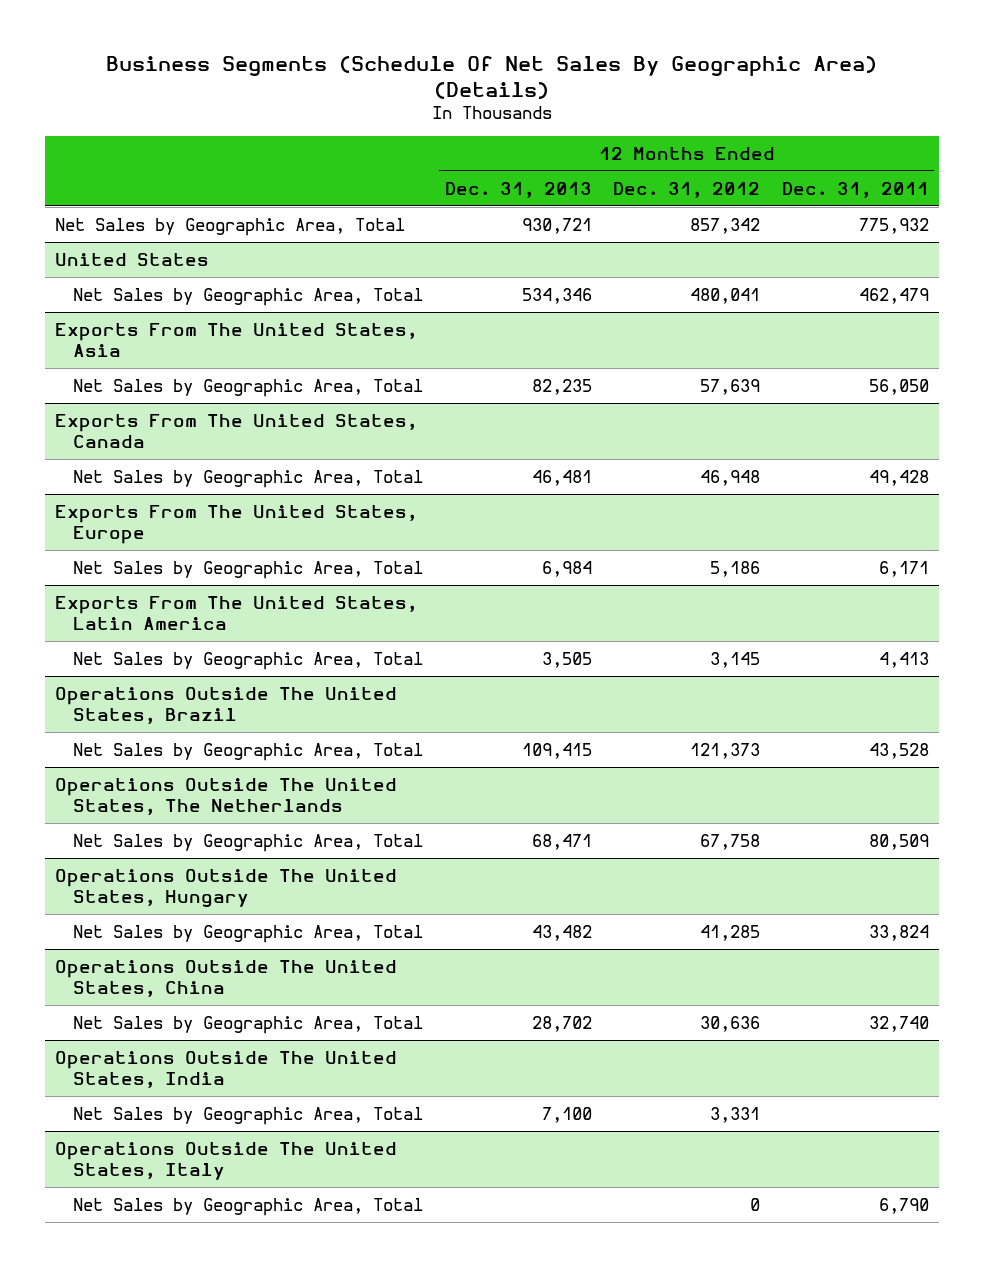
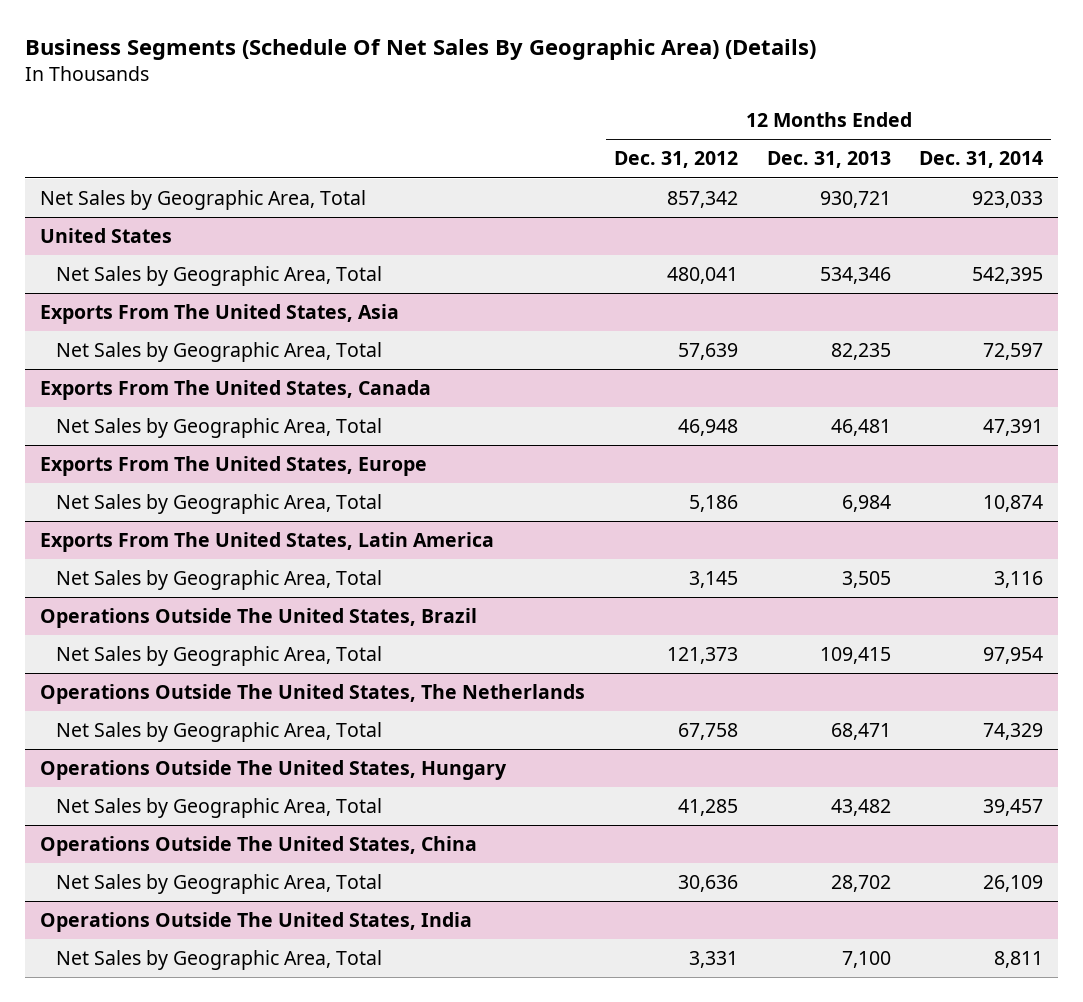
- | 12 Months Ended Dec. 31, 2013 | 12 Months Ended Dec. 31, 2012 | 12 Months Ended Dec. 31, 2011
+ | 12 Months Ended Dec. 31, 2012 | 12 Months Ended Dec. 31, 2013 | 12 Months Ended Dec. 31, 2014
- Operations Outside The United States, Italy
- Net Sales by Geographic Area, Total | | 0 | 6,790

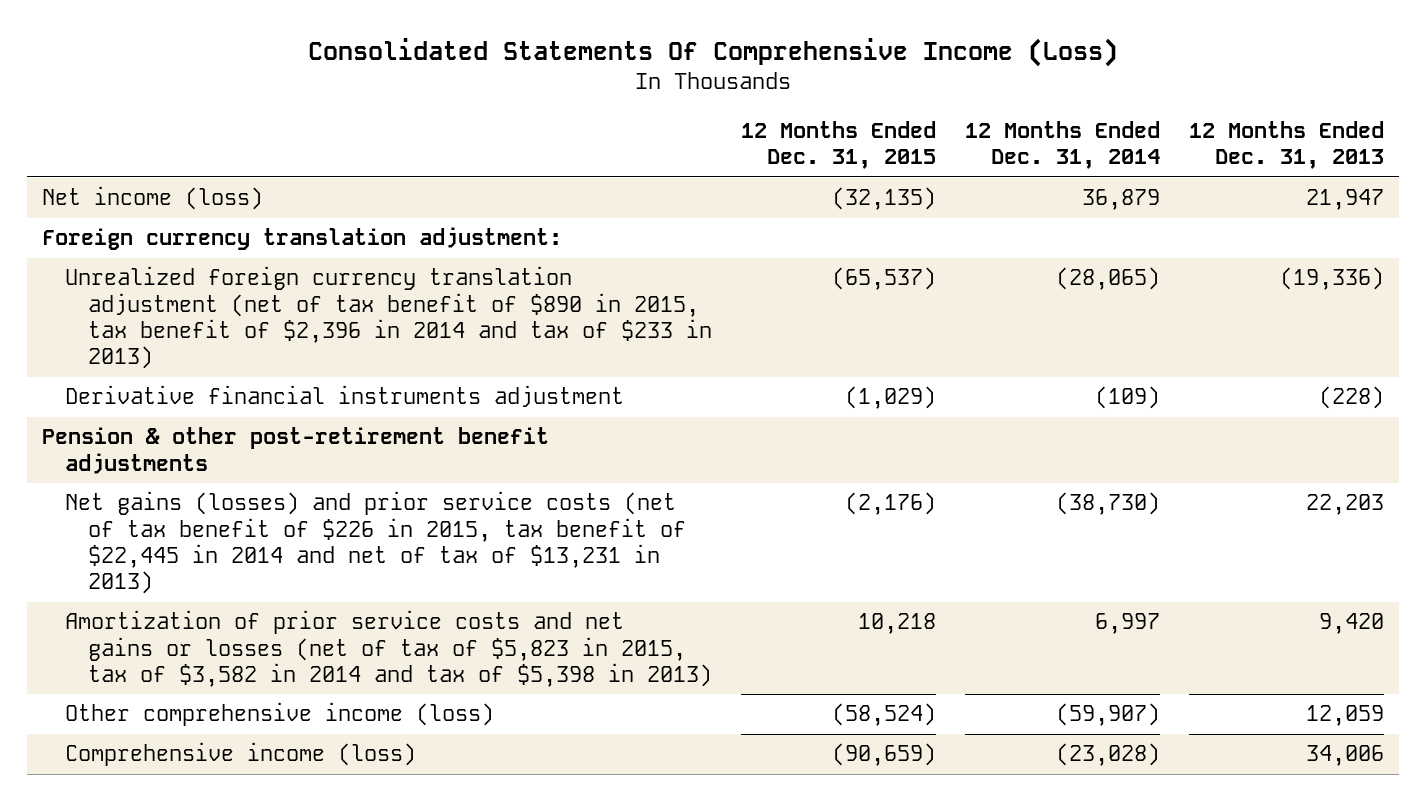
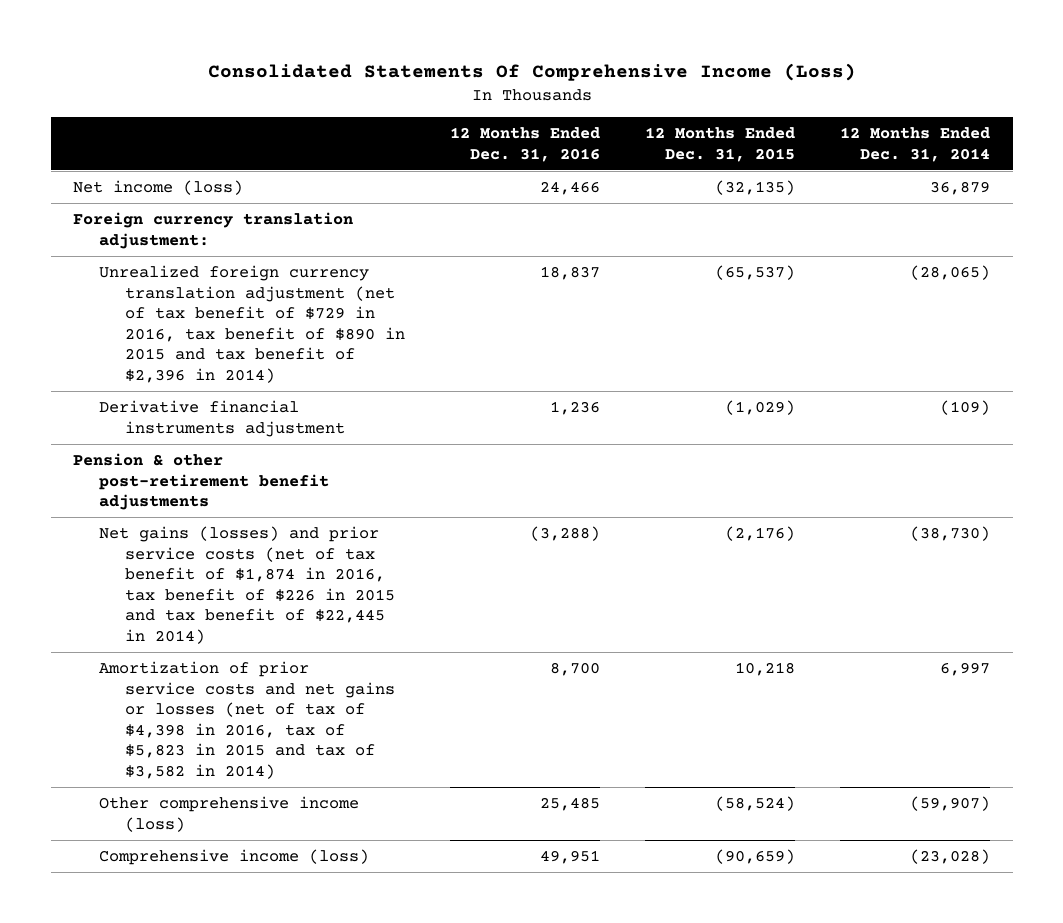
- | 12 Months Ended Dec. 31, 2015 | 12 Months Ended Dec. 31, 2014 | 12 Months Ended Dec. 31, 2013
+ | 12 Months Ended Dec. 31, 2016 | 12 Months Ended Dec. 31, 2015 | 12 Months Ended Dec. 31, 2014
- Unrealized foreign currency translation adjustment (net of tax benefit of $890 in 2015, tax benefit of $2,396 in 2014 and tax of $233 in 2013) | (65,537) | (28,065) | (19,336)
+ Unrealized foreign currency translation adjustment (net of tax benefit of $729 in 2016, tax benefit of $890 in 2015 and tax benefit of $2,396 in 2014) | 18,837 | (65,537) | (28,065)
- Net gains (losses) and prior service costs (net of tax benefit of $226 in 2015, tax benefit of $22,445 in 2014 and net of tax of $13,231 in 2013) | (2,176) | (38,730) | 22,203
- Amortization of prior service costs and net gains or losses (net of tax of $5,823 in 2015, tax of $3,582 in 2014 and tax of $5,398 in 2013) | 10,218 | 6,997 | 9,420
+ Net gains (losses) and prior service costs (net of tax benefit of $1,874 in 2016, tax benefit of $226 in 2015 and tax benefit of $22,445 in 2014) | (3,288) | (2,176) | (38,730)
+ Amortization of prior service costs and net gains or losses (net of tax of $4,398 in 2016, tax of $5,823 in 2015 and tax of $3,582 in 2014) | 8,700 | 10,218 | 6,997

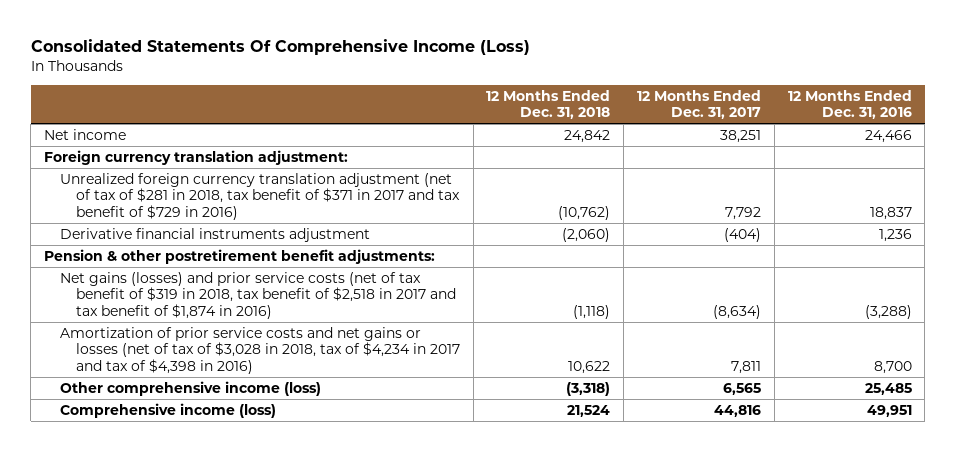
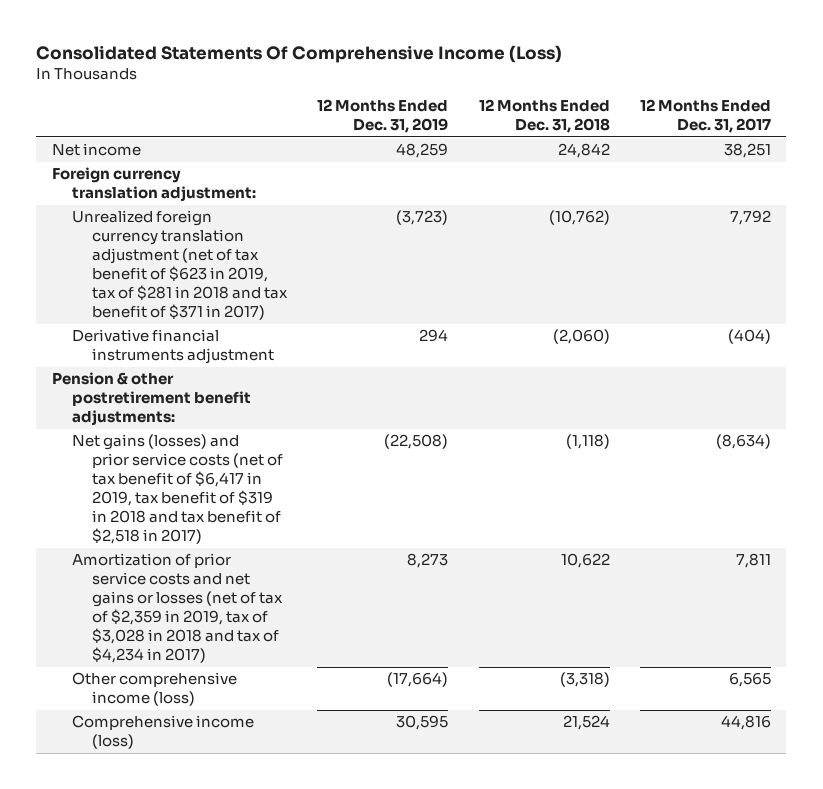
- | 12 Months Ended Dec. 31, 2018 | 12 Months Ended Dec. 31, 2017 | 12 Months Ended Dec. 31, 2016
+ | 12 Months Ended Dec. 31, 2019 | 12 Months Ended Dec. 31, 2018 | 12 Months Ended Dec. 31, 2017
- Unrealized foreign currency translation adjustment (net of tax of $281 in 2018, tax benefit of $371 in 2017 and tax benefit of $729 in 2016) | (10,762) | 7,792 | 18,837
+ Unrealized foreign currency translation adjustment (net of tax benefit of $623 in 2019, tax of $281 in 2018 and tax benefit of $371 in 2017) | (3,723) | (10,762) | 7,792
- Net gains (losses) and prior service costs (net of tax benefit of $319 in 2018, tax benefit of $2,518 in 2017 and tax benefit of $1,874 in 2016) | (1,118) | (8,634) | (3,288)
- Amortization of prior service costs and net gains or losses (net of tax of $3,028 in 2018, tax of $4,234 in 2017 and tax of $4,398 in 2016) | 10,622 | 7,811 | 8,700
+ Net gains (losses) and prior service costs (net of tax benefit of $6,417 in 2019, tax benefit of $319 in 2018 and tax benefit of $2,518 in 2017) | (22,508) | (1,118) | (8,634)
+ Amortization of prior service costs and net gains or losses (net of tax of $2,359 in 2019, tax of $3,028 in 2018 and tax of $4,234 in 2017) | 8,273 | 10,622 | 7,811

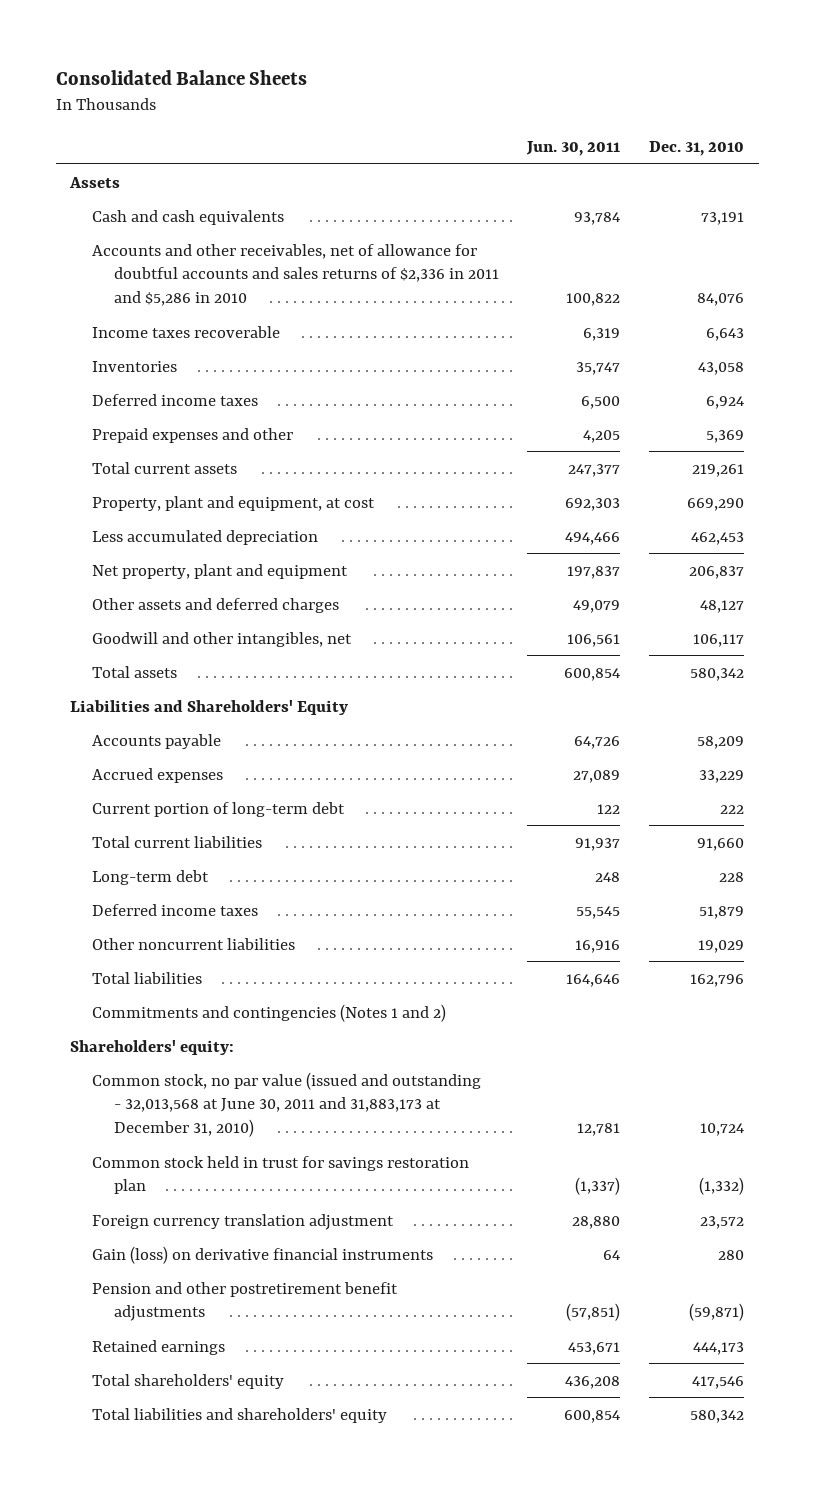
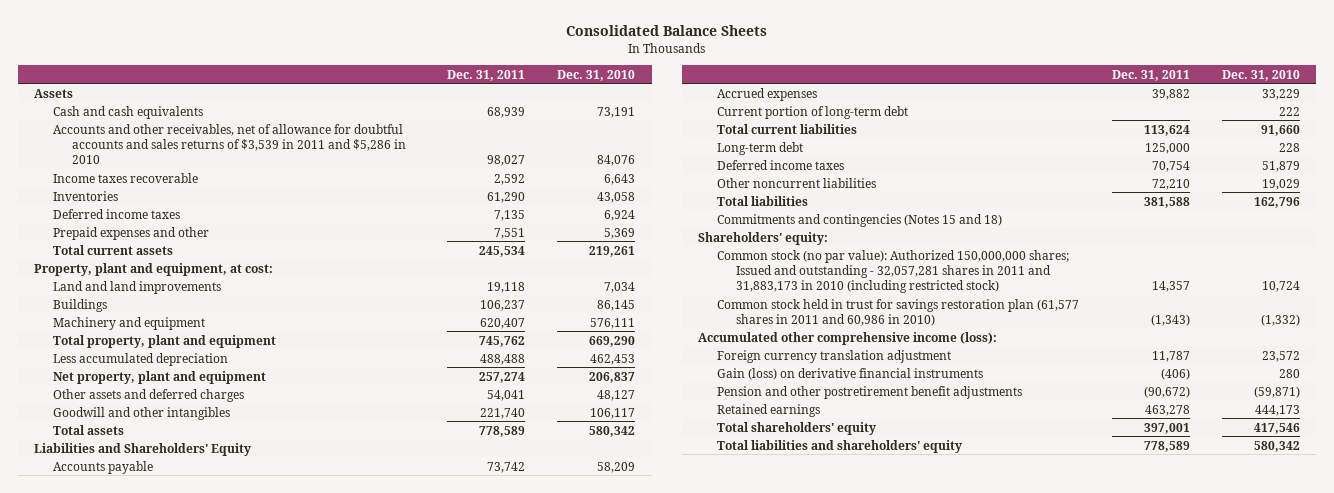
- | Jun. 30, 2011 | Dec. 31, 2010
+ | Dec. 31, 2011 | Dec. 31, 2010
- Accounts and other receivables, net of allowance for doubtful accounts and sales returns of $2,336 in 2011 and $5,286 in 2010 | 100,822 | 84,076
+ Accounts and other receivables, net of allowance for doubtful accounts and sales returns of $3,539 in 2011 and $5,286 in 2010 | 98,027 | 84,076
- Property, plant and equipment, at cost | 692,303 | 669,290
+ Property, plant and equipment, at cost:
+ Land and land improvements | 19,118 | 7,034
+ Buildings | 106,237 | 86,145
+ Machinery and equipment | 620,407 | 576,111
+ Total property, plant and equipment | 745,762 | 669,290
- Goodwill and other intangibles, net | 106,561 | 106,117
+ Goodwill and other intangibles | 221,740 | 106,117
- Commitments and contingencies (Notes 1 and 2)
+ Commitments and contingencies (Notes 15 and 18)
- Common stock, no par value (issued and outstanding - 32,013,568 at June 30, 2011 and 31,883,173 at December 31, 2010) | 12,781 | 10,724
- Common stock held in trust for savings restoration plan | (1,337) | (1,332)
+ Common stock (no par value): Authorized 150,000,000 shares; Issued and outstanding - 32,057,281 shares in 2011 and 31,883,173 in 2010 (including restricted stock) | 14,357 | 10,724
+ Common stock held in trust for savings restoration plan (61,577 shares in 2011 and 60,986 in 2010) | (1,343) | (1,332)
+ Accumulated other comprehensive income (loss):

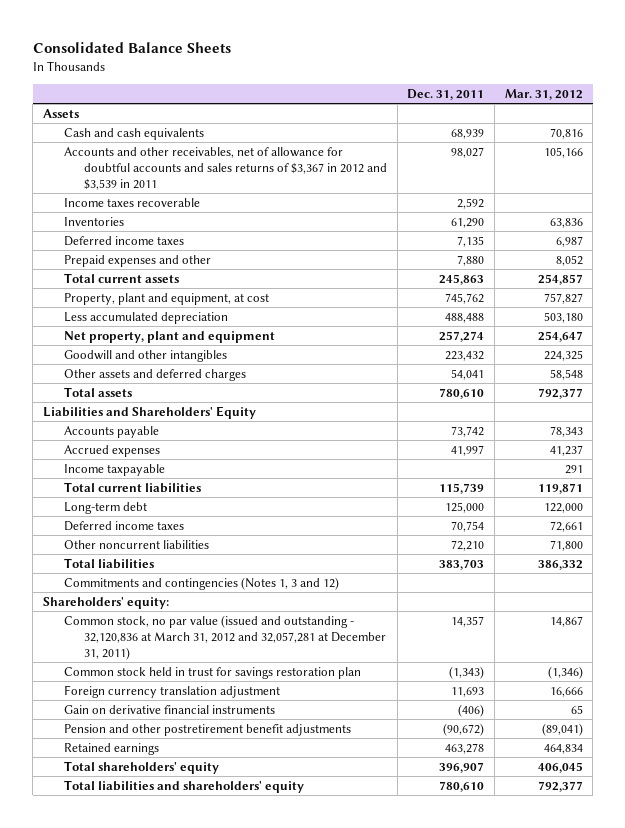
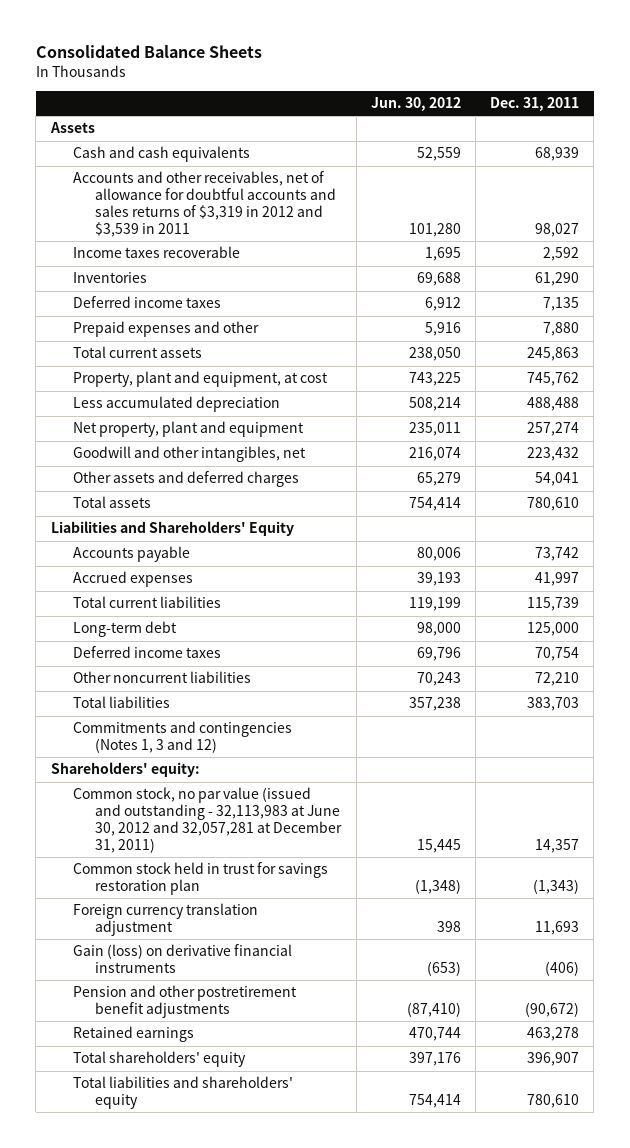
- | Dec. 31, 2011 | Mar. 31, 2012
+ | Jun. 30, 2012 | Dec. 31, 2011
- Accounts and other receivables, net of allowance for doubtful accounts and sales returns of $3,367 in 2012 and $3,539 in 2011 | 98,027 | 105,166
+ Accounts and other receivables, net of allowance for doubtful accounts and sales returns of $3,319 in 2012 and $3,539 in 2011 | 101,280 | 98,027
- Goodwill and other intangibles | 223,432 | 224,325
+ Goodwill and other intangibles, net | 216,074 | 223,432
- Income taxpayable | | 291
- Common stock, no par value (issued and outstanding - 32,120,836 at March 31, 2012 and 32,057,281 at December 31, 2011) | 14,357 | 14,867
+ Common stock, no par value (issued and outstanding - 32,113,983 at June 30, 2012 and 32,057,281 at December 31, 2011) | 15,445 | 14,357
- Gain on derivative financial instruments | (406) | 65
+ Gain (loss) on derivative financial instruments | (653) | (406)

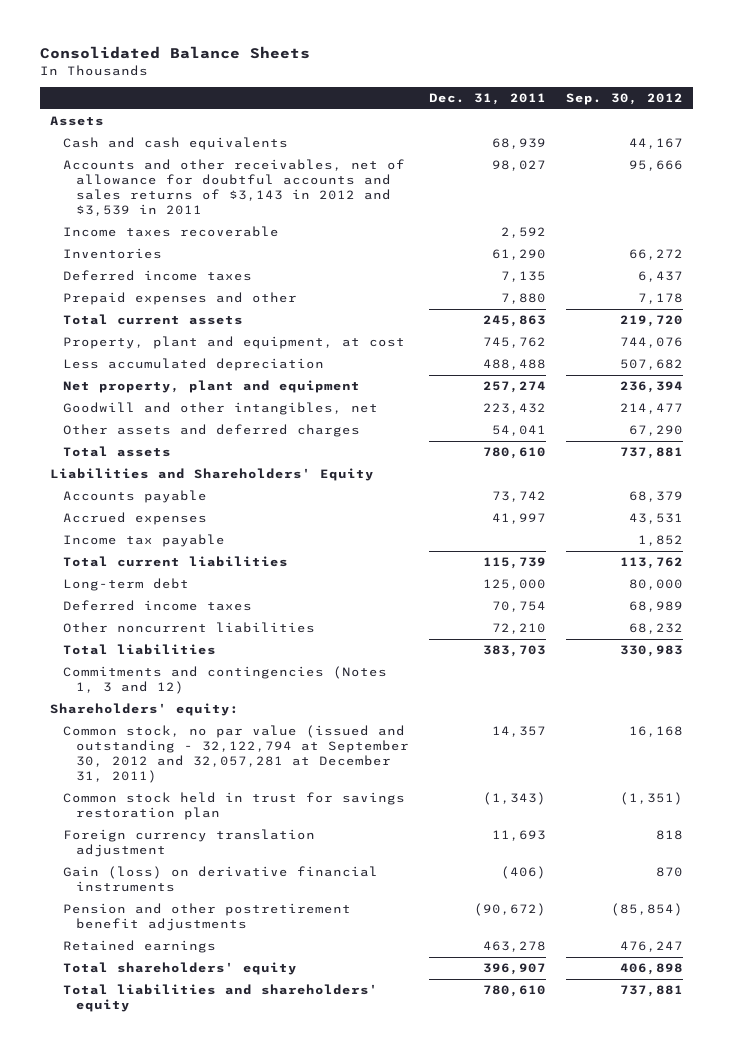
- | Jun. 30, 2012 | Dec. 31, 2011
+ | Dec. 31, 2011 | Sep. 30, 2012
- Accounts and other receivables, net of allowance for doubtful accounts and sales returns of $3,319 in 2012 and $3,539 in 2011 | 101,280 | 98,027
+ Accounts and other receivables, net of allowance for doubtful accounts and sales returns of $3,143 in 2012 and $3,539 in 2011 | 98,027 | 95,666
+ Income tax payable | | 1,852
- Common stock, no par value (issued and outstanding - 32,113,983 at June 30, 2012 and 32,057,281 at December 31, 2011) | 15,445 | 14,357
+ Common stock, no par value (issued and outstanding - 32,122,794 at September 30, 2012 and 32,057,281 at December 31, 2011) | 14,357 | 16,168

